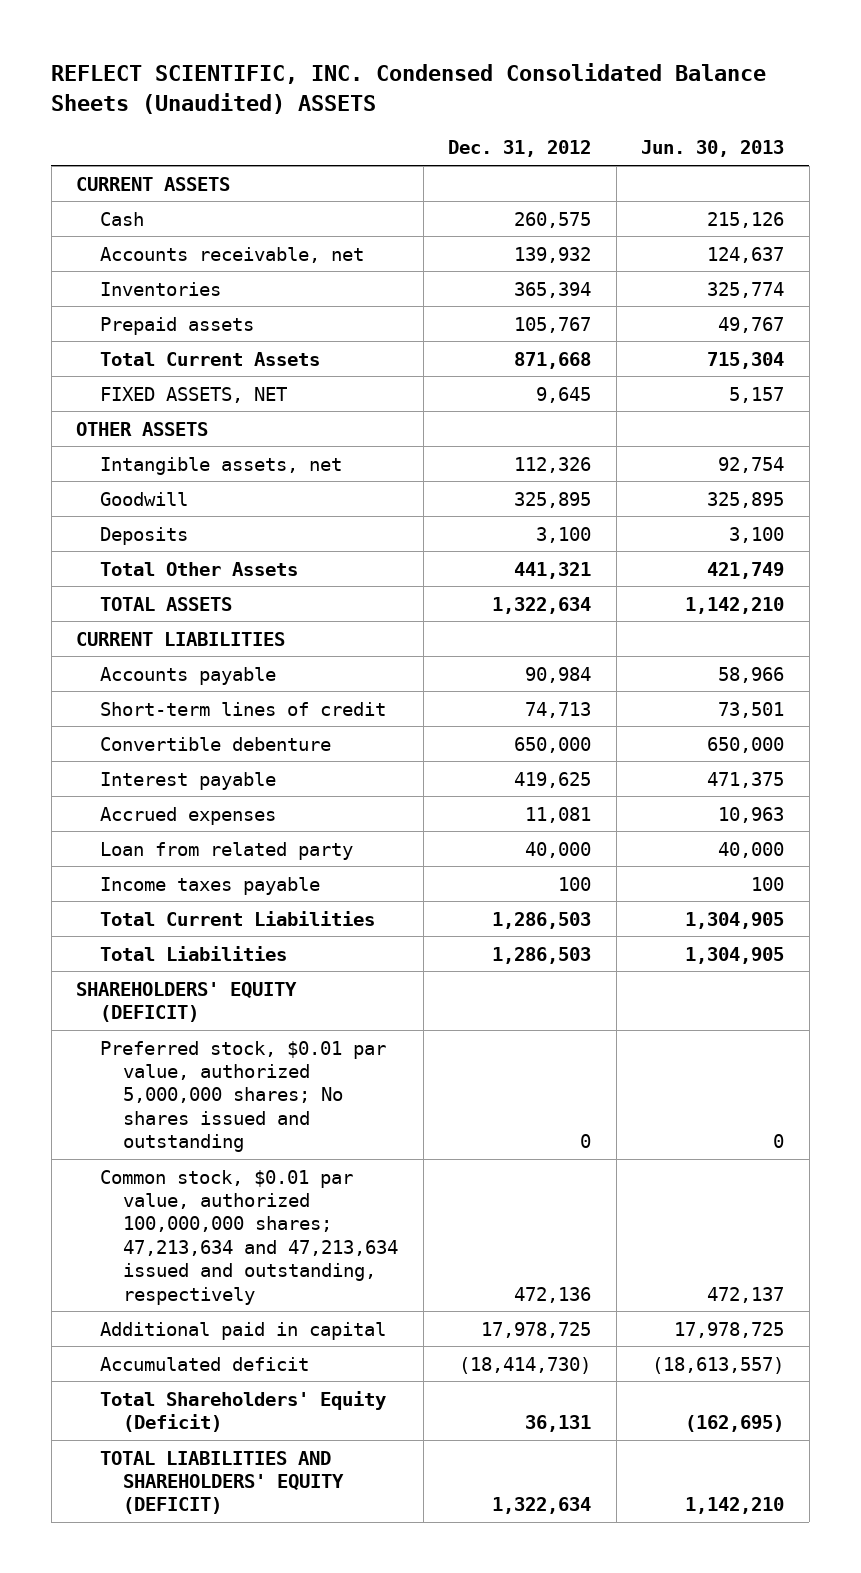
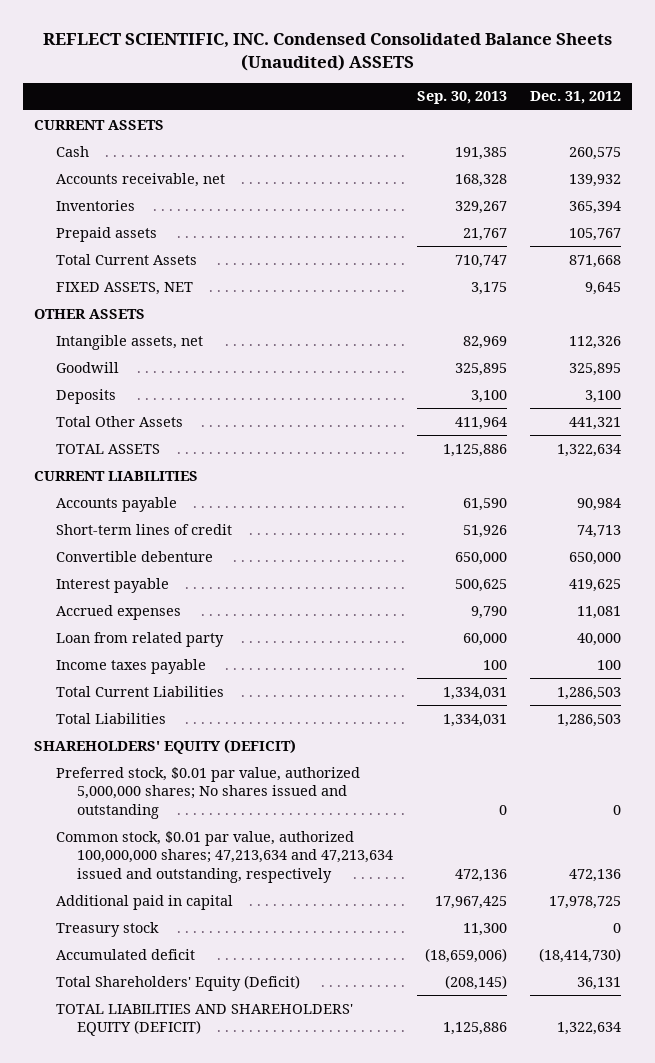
- | Dec. 31, 2012 | Jun. 30, 2013
+ | Sep. 30, 2013 | Dec. 31, 2012
+ Treasury stock | 11,300 | 0

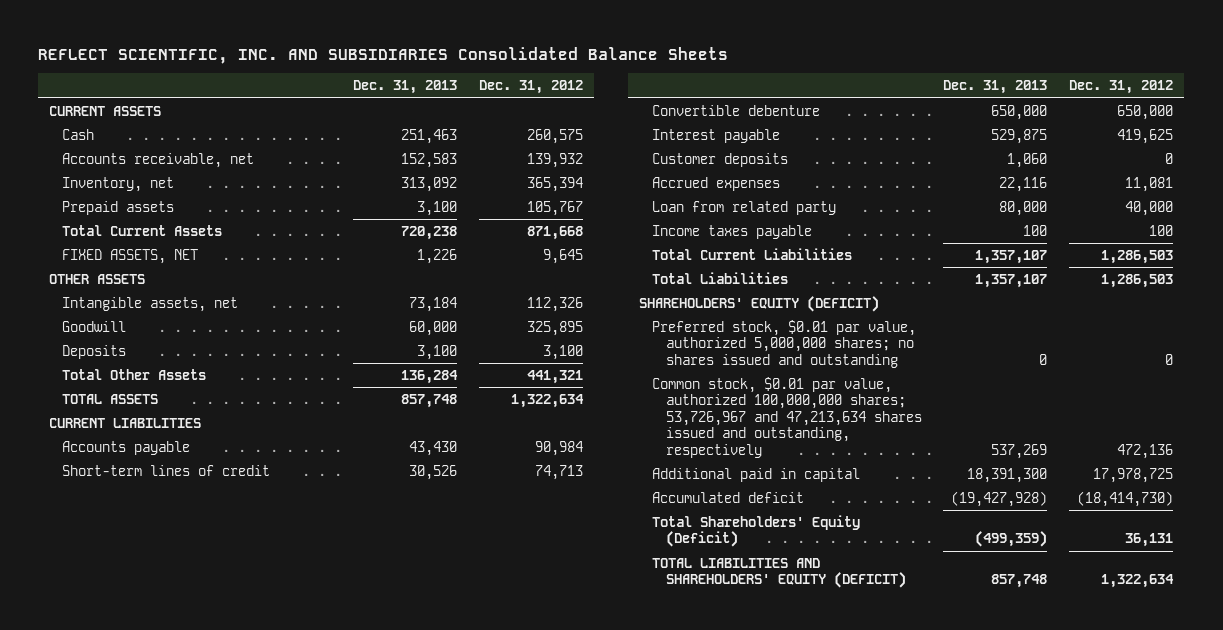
- REFLECT SCIENTIFIC, INC. Condensed Consolidated Balance Sheets (Unaudited) ASSETS
+ REFLECT SCIENTIFIC, INC. AND SUBSIDIARIES Consolidated Balance Sheets
- | Sep. 30, 2013 | Dec. 31, 2012
+ | Dec. 31, 2013 | Dec. 31, 2012
- Inventories | 329,267 | 365,394
+ Inventory, net | 313,092 | 365,394
+ Customer deposits | 1,060 | 0
- Preferred stock, $0.01 par value, authorized 5,000,000 shares; No shares issued and outstanding | 0 | 0
- Common stock, $0.01 par value, authorized 100,000,000 shares; 47,213,634 and 47,213,634 issued and outstanding, respectively | 472,136 | 472,136
+ Preferred stock, $0.01 par value, authorized 5,000,000 shares; no shares issued and outstanding | 0 | 0
+ Common stock, $0.01 par value, authorized 100,000,000 shares; 53,726,967 and 47,213,634 shares issued and outstanding, respectively | 537,269 | 472,136
- Treasury stock | 11,300 | 0

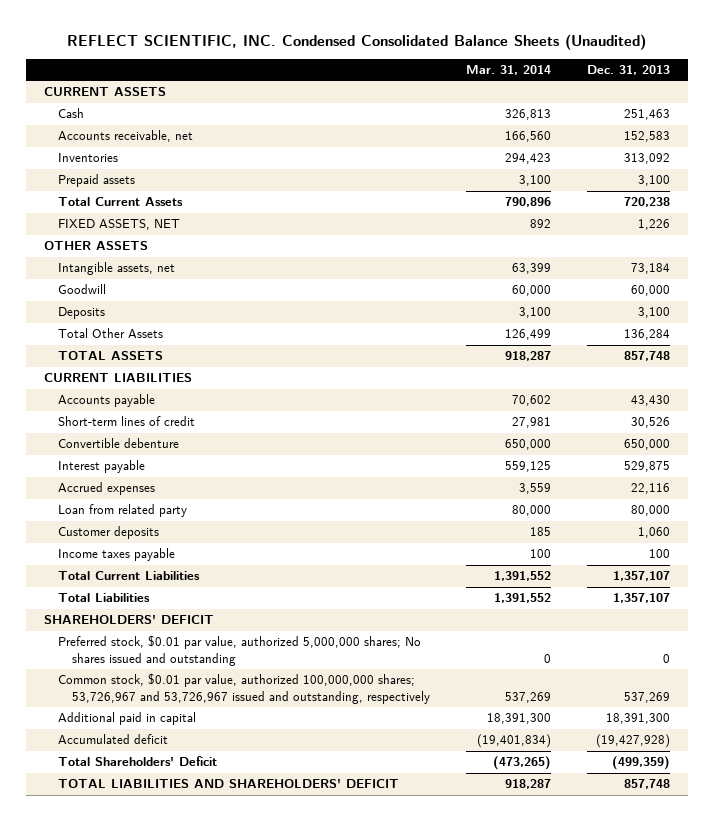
- REFLECT SCIENTIFIC, INC. AND SUBSIDIARIES Consolidated Balance Sheets
+ REFLECT SCIENTIFIC, INC. Condensed Consolidated Balance Sheets (Unaudited)
- | Dec. 31, 2013 | Dec. 31, 2012
+ | Mar. 31, 2014 | Dec. 31, 2013
- Inventory, net | 313,092 | 365,394
+ Inventories | 294,423 | 313,092
moved down: Customer deposits | 185 | 1,060
- SHAREHOLDERS' EQUITY (DEFICIT)
- Preferred stock, $0.01 par value, authorized 5,000,000 shares; no shares issued and outstanding | 0 | 0
- Common stock, $0.01 par value, authorized 100,000,000 shares; 53,726,967 and 47,213,634 shares issued and outstanding, respectively | 537,269 | 472,136
+ SHAREHOLDERS' DEFICIT
+ Preferred stock, $0.01 par value, authorized 5,000,000 shares; No shares issued and outstanding | 0 | 0
+ Common stock, $0.01 par value, authorized 100,000,000 shares; 53,726,967 and 53,726,967 issued and outstanding, respectively | 537,269 | 537,269
- Total Shareholders' Equity (Deficit) | (499,359) | 36,131
- TOTAL LIABILITIES AND SHAREHOLDERS' EQUITY (DEFICIT) | 857,748 | 1,322,634
+ Total Shareholders' Deficit | (473,265) | (499,359)
+ TOTAL LIABILITIES AND SHAREHOLDERS' DEFICIT | 918,287 | 857,748

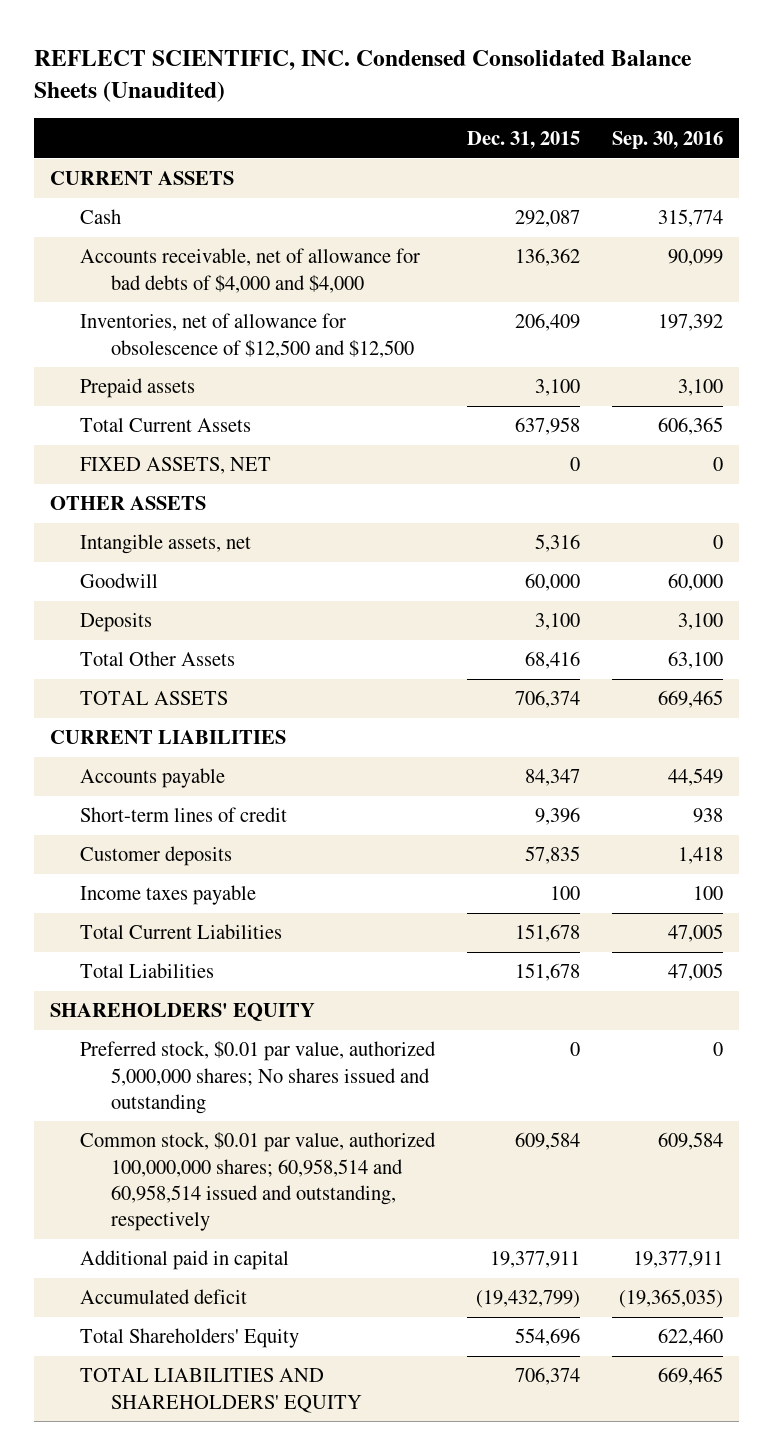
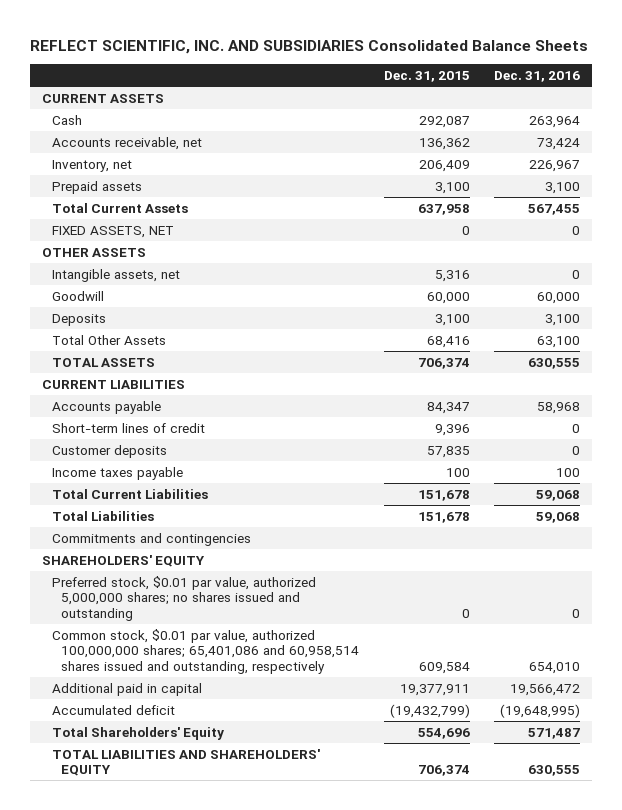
- REFLECT SCIENTIFIC, INC. Condensed Consolidated Balance Sheets (Unaudited)
+ REFLECT SCIENTIFIC, INC. AND SUBSIDIARIES Consolidated Balance Sheets
- | Dec. 31, 2015 | Sep. 30, 2016
+ | Dec. 31, 2015 | Dec. 31, 2016
- Accounts receivable, net of allowance for bad debts of $4,000 and $4,000 | 136,362 | 90,099
- Inventories, net of allowance for obsolescence of $12,500 and $12,500 | 206,409 | 197,392
+ Accounts receivable, net | 136,362 | 73,424
+ Inventory, net | 206,409 | 226,967
+ Commitments and contingencies
- Preferred stock, $0.01 par value, authorized 5,000,000 shares; No shares issued and outstanding | 0 | 0
- Common stock, $0.01 par value, authorized 100,000,000 shares; 60,958,514 and 60,958,514 issued and outstanding, respectively | 609,584 | 609,584
+ Preferred stock, $0.01 par value, authorized 5,000,000 shares; no shares issued and outstanding | 0 | 0
+ Common stock, $0.01 par value, authorized 100,000,000 shares; 65,401,086 and 60,958,514 shares issued and outstanding, respectively | 609,584 | 654,010

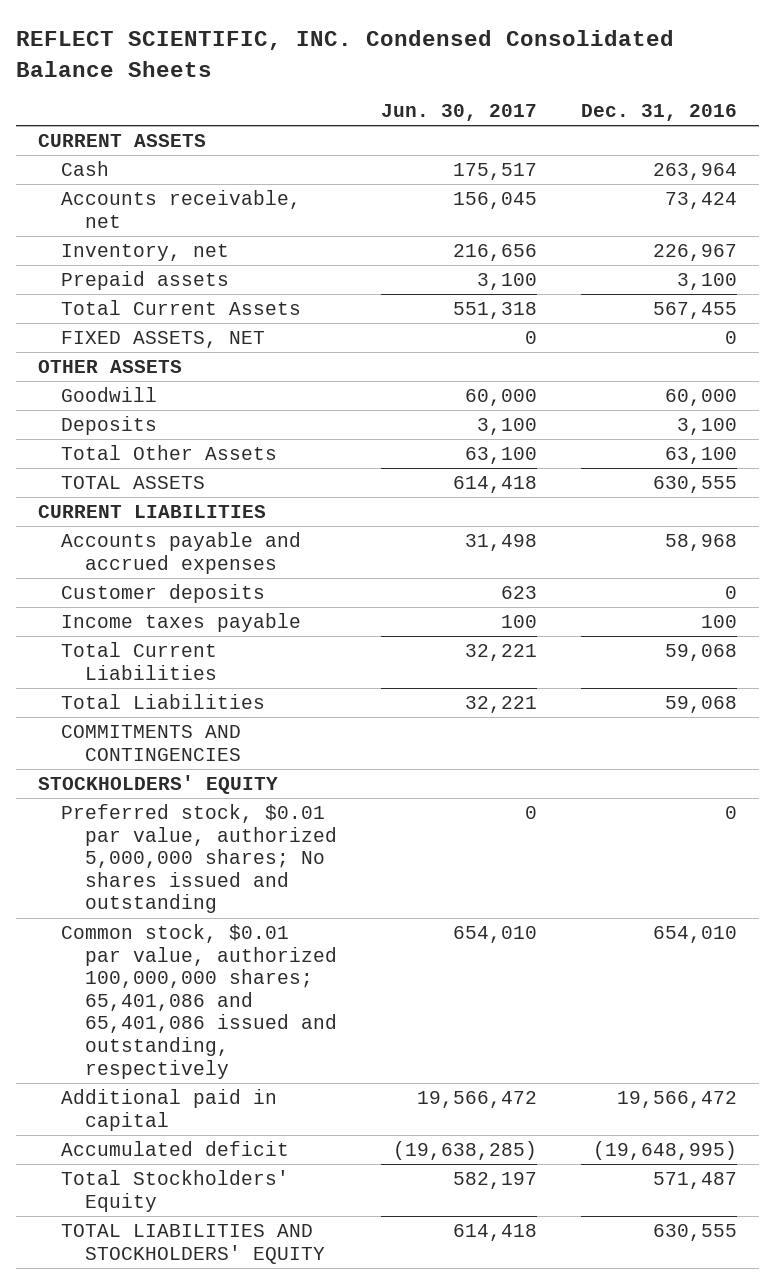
- REFLECT SCIENTIFIC, INC. AND SUBSIDIARIES Consolidated Balance Sheets
+ REFLECT SCIENTIFIC, INC. Condensed Consolidated Balance Sheets
- | Dec. 31, 2015 | Dec. 31, 2016
+ | Jun. 30, 2017 | Dec. 31, 2016
- Intangible assets, net | 5,316 | 0
- Accounts payable | 84,347 | 58,968
- Short-term lines of credit | 9,396 | 0
+ Accounts payable and accrued expenses | 31,498 | 58,968
- Commitments and contingencies
- SHAREHOLDERS' EQUITY
- Preferred stock, $0.01 par value, authorized 5,000,000 shares; no shares issued and outstanding | 0 | 0
- Common stock, $0.01 par value, authorized 100,000,000 shares; 65,401,086 and 60,958,514 shares issued and outstanding, respectively | 609,584 | 654,010
+ COMMITMENTS AND CONTINGENCIES
+ STOCKHOLDERS' EQUITY
+ Preferred stock, $0.01 par value, authorized 5,000,000 shares; No shares issued and outstanding | 0 | 0
+ Common stock, $0.01 par value, authorized 100,000,000 shares; 65,401,086 and 65,401,086 issued and outstanding, respectively | 654,010 | 654,010
- Total Shareholders' Equity | 554,696 | 571,487
- TOTAL LIABILITIES AND SHAREHOLDERS' EQUITY | 706,374 | 630,555
+ Total Stockholders' Equity | 582,197 | 571,487
+ TOTAL LIABILITIES AND STOCKHOLDERS' EQUITY | 614,418 | 630,555

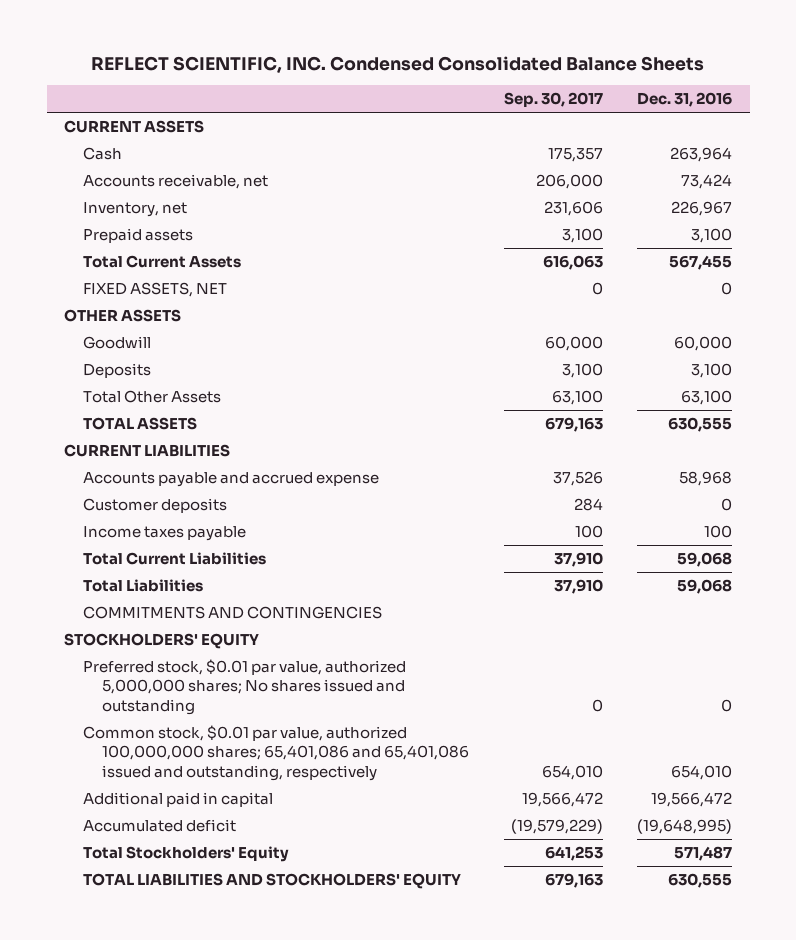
- | Jun. 30, 2017 | Dec. 31, 2016
+ | Sep. 30, 2017 | Dec. 31, 2016
- Accounts payable and accrued expenses | 31,498 | 58,968
+ Accounts payable and accrued expense | 37,526 | 58,968

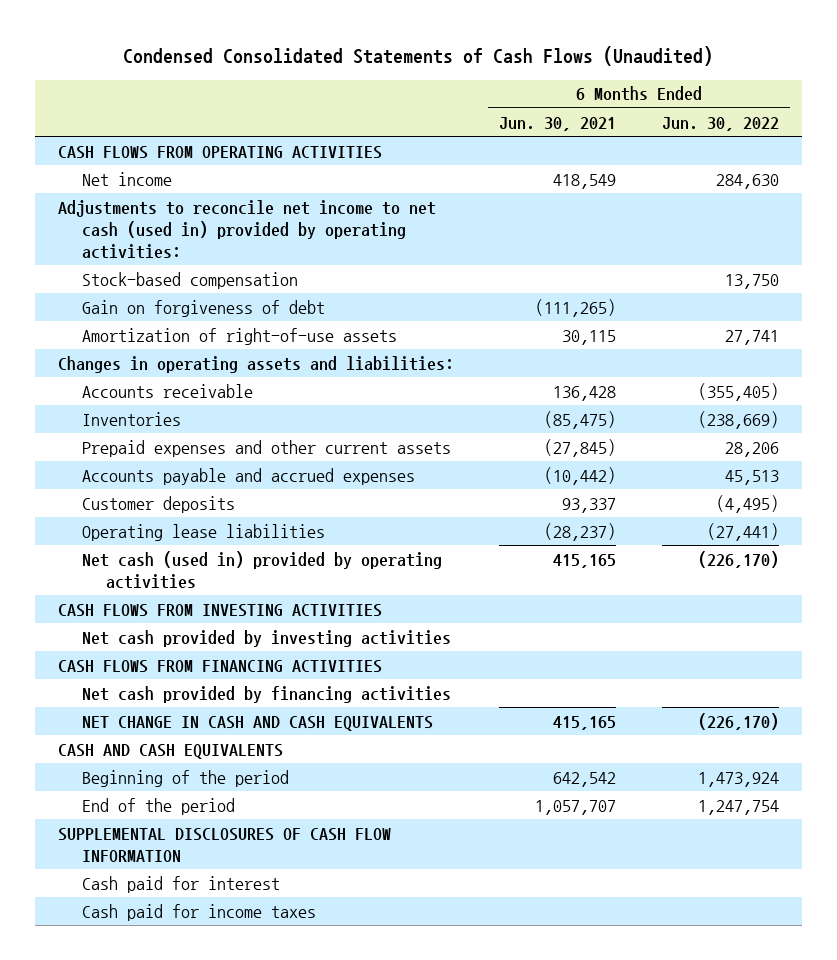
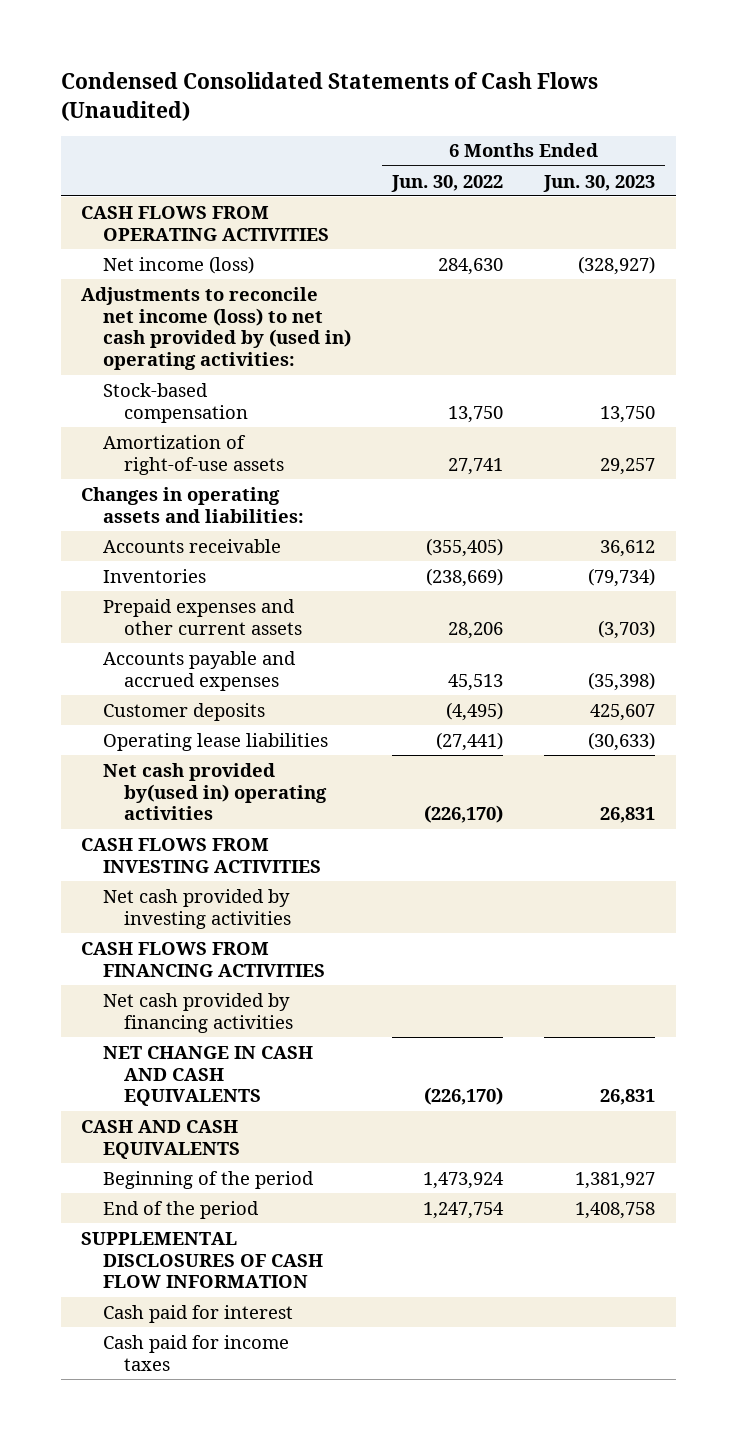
- | 6 Months Ended Jun. 30, 2021 | 6 Months Ended Jun. 30, 2022
+ | 6 Months Ended Jun. 30, 2022 | 6 Months Ended Jun. 30, 2023
- Net income | 418,549 | 284,630
- Adjustments to reconcile net income to net cash (used in) provided by operating activities:
+ Net income (loss) | 284,630 | (328,927)
+ Adjustments to reconcile net income (loss) to net cash provided by (used in) operating activities:
- Gain on forgiveness of debt | (111,265) |
- Net cash (used in) provided by operating activities | 415,165 | (226,170)
+ Net cash provided by(used in) operating activities | (226,170) | 26,831

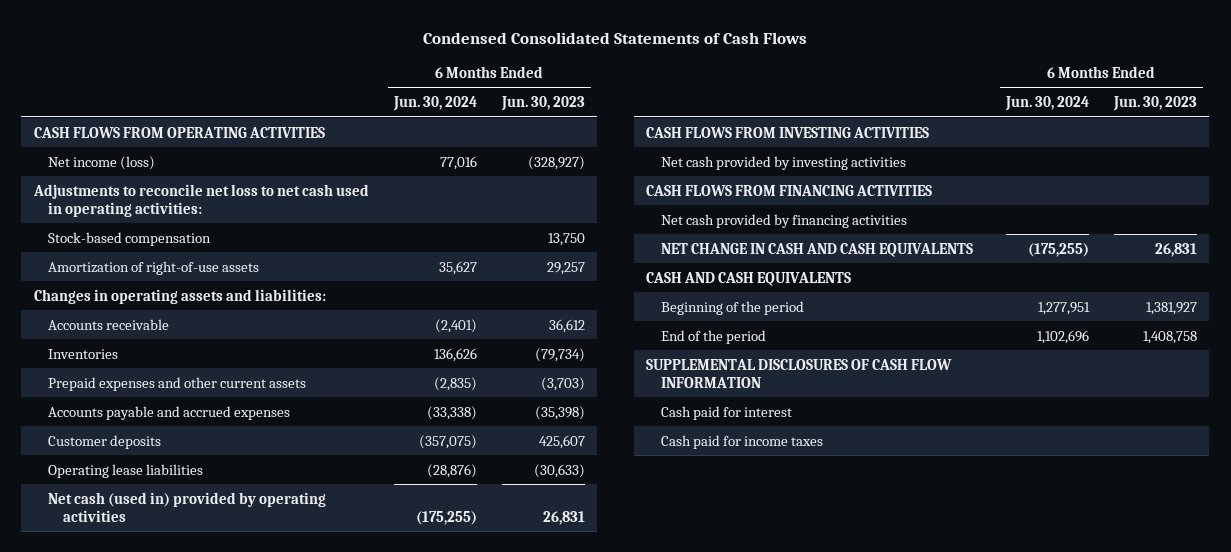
- Condensed Consolidated Statements of Cash Flows (Unaudited)
+ Condensed Consolidated Statements of Cash Flows
- | 6 Months Ended Jun. 30, 2022 | 6 Months Ended Jun. 30, 2023
+ | 6 Months Ended Jun. 30, 2024 | 6 Months Ended Jun. 30, 2023
- Adjustments to reconcile net income (loss) to net cash provided by (used in) operating activities:
+ Adjustments to reconcile net loss to net cash used in operating activities:
- Net cash provided by(used in) operating activities | (226,170) | 26,831
+ Net cash (used in) provided by operating activities | (175,255) | 26,831

